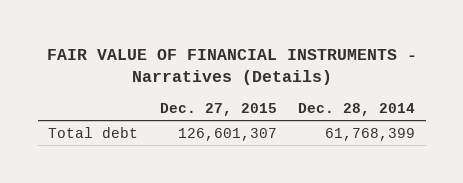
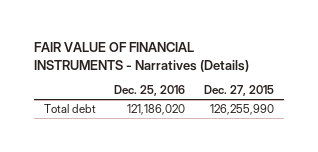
- | Dec. 27, 2015 | Dec. 28, 2014
+ | Dec. 25, 2016 | Dec. 27, 2015
- Total debt | 126,601,307 | 61,768,399
+ Total debt | 121,186,020 | 126,255,990

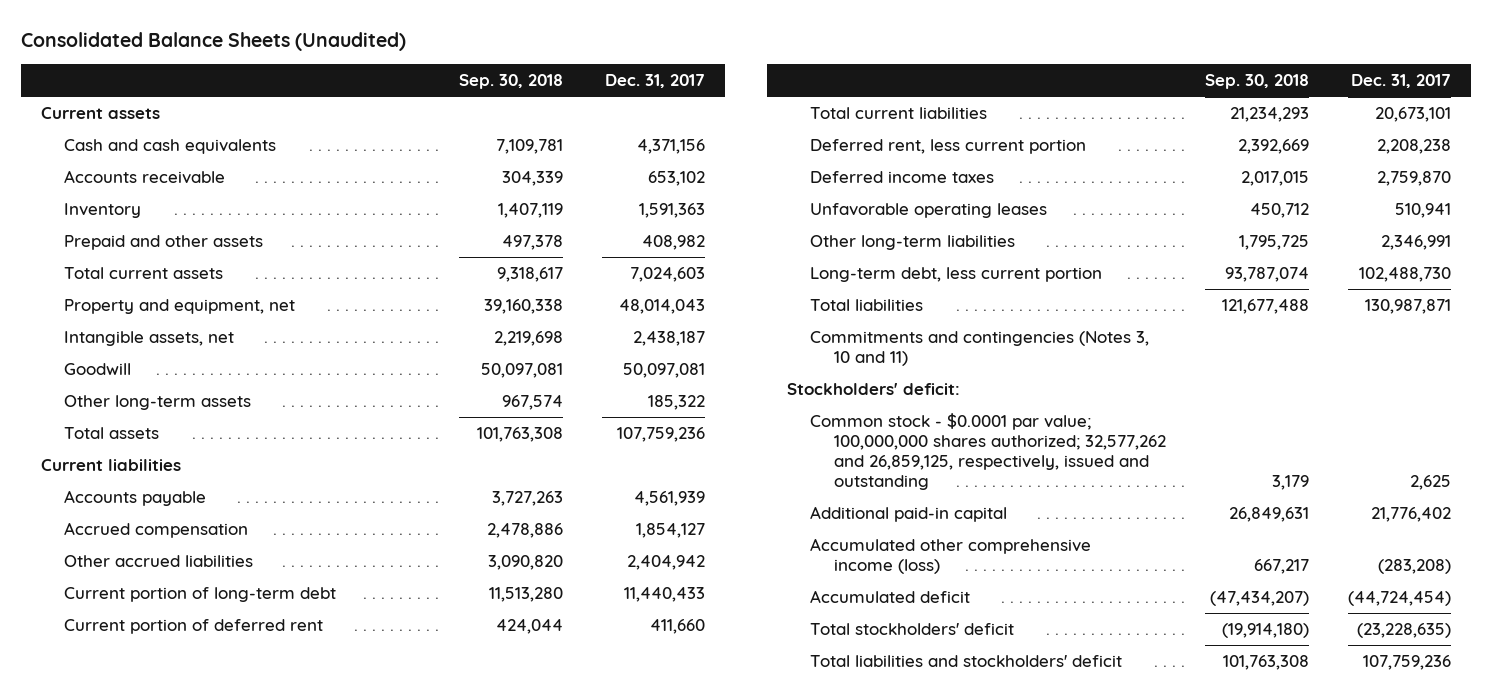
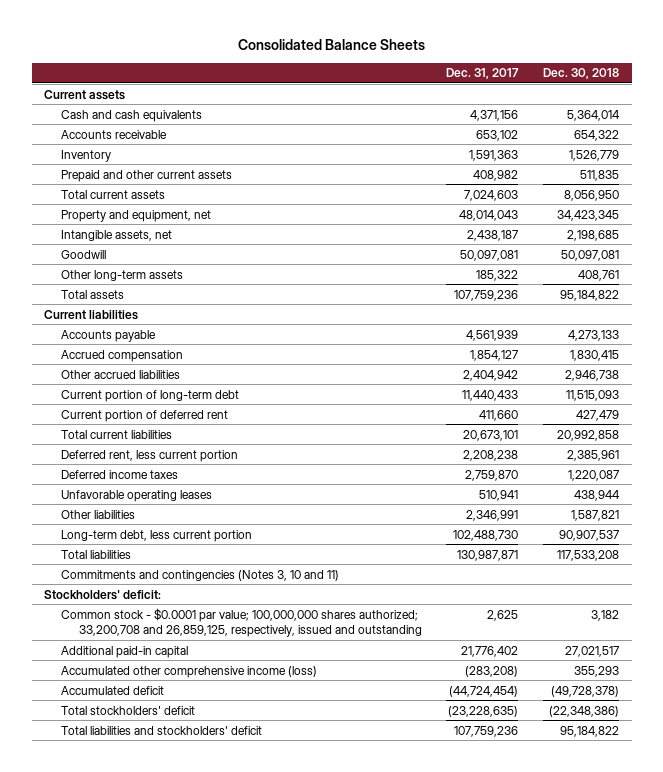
- Consolidated Balance Sheets (Unaudited)
+ Consolidated Balance Sheets
- | Sep. 30, 2018 | Dec. 31, 2017
+ | Dec. 31, 2017 | Dec. 30, 2018
- Prepaid and other assets | 497,378 | 408,982
+ Prepaid and other current assets | 408,982 | 511,835
- Other long-term liabilities | 1,795,725 | 2,346,991
+ Other liabilities | 2,346,991 | 1,587,821
- Common stock - $0.0001 par value; 100,000,000 shares authorized; 32,577,262 and 26,859,125, respectively, issued and outstanding | 3,179 | 2,625
+ Common stock - $0.0001 par value; 100,000,000 shares authorized; 33,200,708 and 26,859,125, respectively, issued and outstanding | 2,625 | 3,182

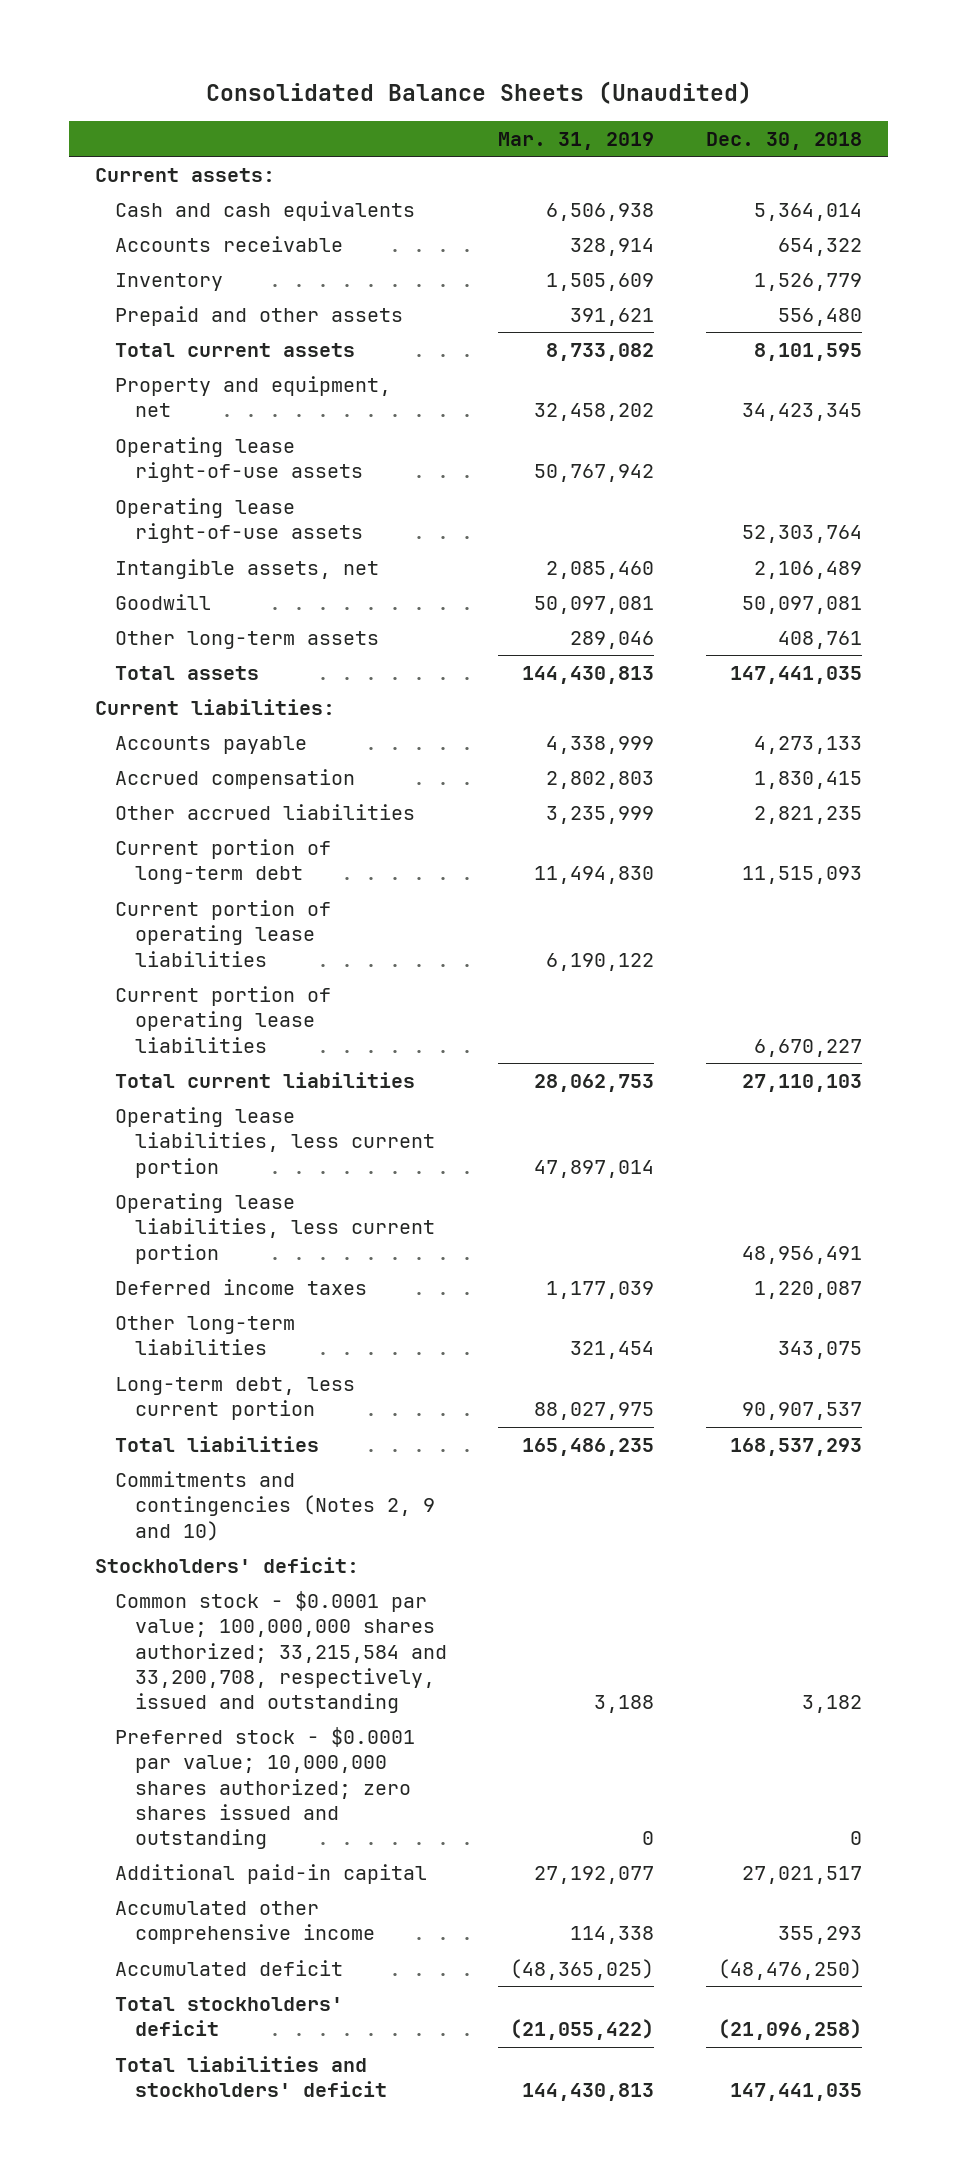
- Consolidated Balance Sheets
+ Consolidated Balance Sheets (Unaudited)
- | Dec. 31, 2017 | Dec. 30, 2018
+ | Mar. 31, 2019 | Dec. 30, 2018
- Current assets
+ Current assets:
- Prepaid and other current assets | 408,982 | 511,835
- Total current assets | 7,024,603 | 8,056,950
+ Prepaid and other assets | 391,621 | 556,480
+ Total current assets | 8,733,082 | 8,101,595
- Intangible assets, net | 2,438,187 | 2,198,685
+ Operating lease right-of-use assets | 50,767,942 |
+ Operating lease right-of-use assets | | 52,303,764
+ Intangible assets, net | 2,085,460 | 2,106,489
- Total assets | 107,759,236 | 95,184,822
- Current liabilities
+ Total assets | 144,430,813 | 147,441,035
+ Current liabilities:
- Other accrued liabilities | 2,404,942 | 2,946,738
+ Other accrued liabilities | 3,235,999 | 2,821,235
- Current portion of deferred rent | 411,660 | 427,479
- Total current liabilities | 20,673,101 | 20,992,858
- Deferred rent, less current portion | 2,208,238 | 2,385,961
+ Current portion of operating lease liabilities | 6,190,122 |
+ Current portion of operating lease liabilities | | 6,670,227
+ Total current liabilities | 28,062,753 | 27,110,103
+ Operating lease liabilities, less current portion | 47,897,014 |
+ Operating lease liabilities, less current portion | | 48,956,491
- Unfavorable operating leases | 510,941 | 438,944
- Other liabilities | 2,346,991 | 1,587,821
+ Other long-term liabilities | 321,454 | 343,075
- Total liabilities | 130,987,871 | 117,533,208
- Commitments and contingencies (Notes 3, 10 and 11)
+ Total liabilities | 165,486,235 | 168,537,293
+ Commitments and contingencies (Notes 2, 9 and 10)
- Common stock - $0.0001 par value; 100,000,000 shares authorized; 33,200,708 and 26,859,125, respectively, issued and outstanding | 2,625 | 3,182
+ Common stock - $0.0001 par value; 100,000,000 shares authorized; 33,215,584 and 33,200,708, respectively, issued and outstanding | 3,188 | 3,182
+ Preferred stock - $0.0001 par value; 10,000,000 shares authorized; zero shares issued and outstanding | 0 | 0
- Accumulated other comprehensive income (loss) | (283,208) | 355,293
- Accumulated deficit | (44,724,454) | (49,728,378)
- Total stockholders' deficit | (23,228,635) | (22,348,386)
- Total liabilities and stockholders' deficit | 107,759,236 | 95,184,822
+ Accumulated other comprehensive income | 114,338 | 355,293
+ Accumulated deficit | (48,365,025) | (48,476,250)
+ Total stockholders' deficit | (21,055,422) | (21,096,258)
+ Total liabilities and stockholders' deficit | 144,430,813 | 147,441,035

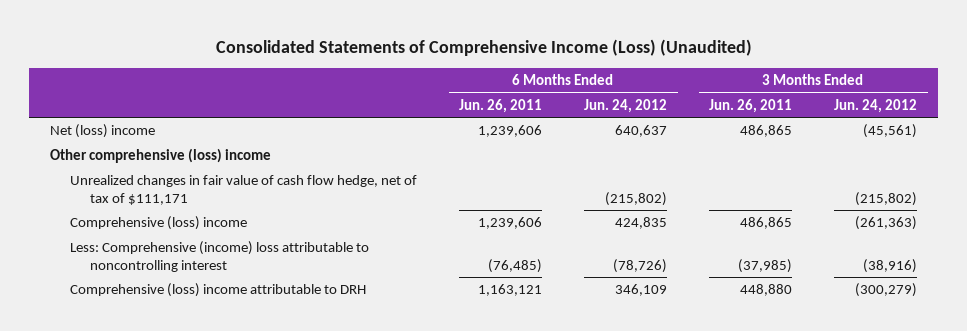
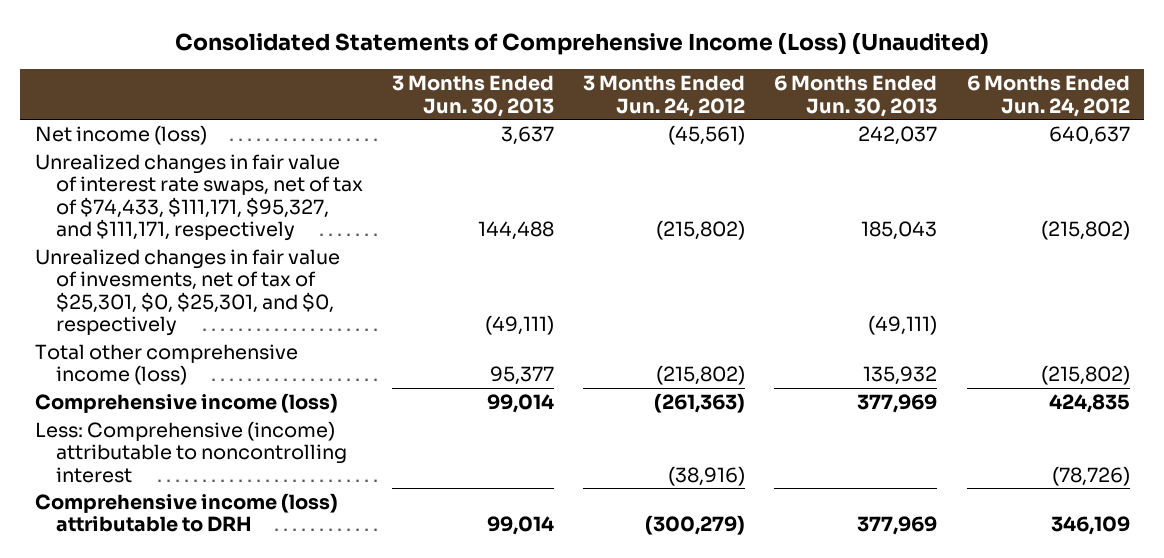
- | 6 Months Ended Jun. 26, 2011 | 6 Months Ended Jun. 24, 2012 | 3 Months Ended Jun. 26, 2011 | 3 Months Ended Jun. 24, 2012
+ | 3 Months Ended Jun. 30, 2013 | 3 Months Ended Jun. 24, 2012 | 6 Months Ended Jun. 30, 2013 | 6 Months Ended Jun. 24, 2012
- Net (loss) income | 1,239,606 | 640,637 | 486,865 | (45,561)
- Other comprehensive (loss) income
- Unrealized changes in fair value of cash flow hedge, net of tax of $111,171 | | (215,802) | | (215,802)
- Comprehensive (loss) income | 1,239,606 | 424,835 | 486,865 | (261,363)
- Less: Comprehensive (income) loss attributable to noncontrolling interest | (76,485) | (78,726) | (37,985) | (38,916)
- Comprehensive (loss) income attributable to DRH | 1,163,121 | 346,109 | 448,880 | (300,279)
+ Net income (loss) | 3,637 | (45,561) | 242,037 | 640,637
+ Unrealized changes in fair value of interest rate swaps, net of tax of $74,433, $111,171, $95,327, and $111,171, respectively | 144,488 | (215,802) | 185,043 | (215,802)
+ Unrealized changes in fair value of invesments, net of tax of $25,301, $0, $25,301, and $0, respectively | (49,111) | | (49,111) |
+ Total other comprehensive income (loss) | 95,377 | (215,802) | 135,932 | (215,802)
+ Comprehensive income (loss) | 99,014 | (261,363) | 377,969 | 424,835
+ Less: Comprehensive (income) attributable to noncontrolling interest | | (38,916) | | (78,726)
+ Comprehensive income (loss) attributable to DRH | 99,014 | (300,279) | 377,969 | 346,109

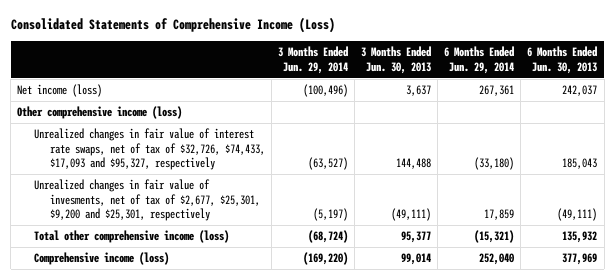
- Consolidated Statements of Comprehensive Income (Loss) (Unaudited)
+ Consolidated Statements of Comprehensive Income (Loss)
- | 3 Months Ended Jun. 30, 2013 | 3 Months Ended Jun. 24, 2012 | 6 Months Ended Jun. 30, 2013 | 6 Months Ended Jun. 24, 2012
+ | 3 Months Ended Jun. 29, 2014 | 3 Months Ended Jun. 30, 2013 | 6 Months Ended Jun. 29, 2014 | 6 Months Ended Jun. 30, 2013
- Unrealized changes in fair value of interest rate swaps, net of tax of $74,433, $111,171, $95,327, and $111,171, respectively | 144,488 | (215,802) | 185,043 | (215,802)
- Unrealized changes in fair value of invesments, net of tax of $25,301, $0, $25,301, and $0, respectively | (49,111) | | (49,111) |
+ Other comprehensive income (loss)
+ Unrealized changes in fair value of interest rate swaps, net of tax of $32,726, $74,433, $17,093 and $95,327, respectively | (63,527) | 144,488 | (33,180) | 185,043
+ Unrealized changes in fair value of invesments, net of tax of $2,677, $25,301, $9,200 and $25,301, respectively | (5,197) | (49,111) | 17,859 | (49,111)
- Less: Comprehensive (income) attributable to noncontrolling interest | | (38,916) | | (78,726)
- Comprehensive income (loss) attributable to DRH | 99,014 | (300,279) | 377,969 | 346,109

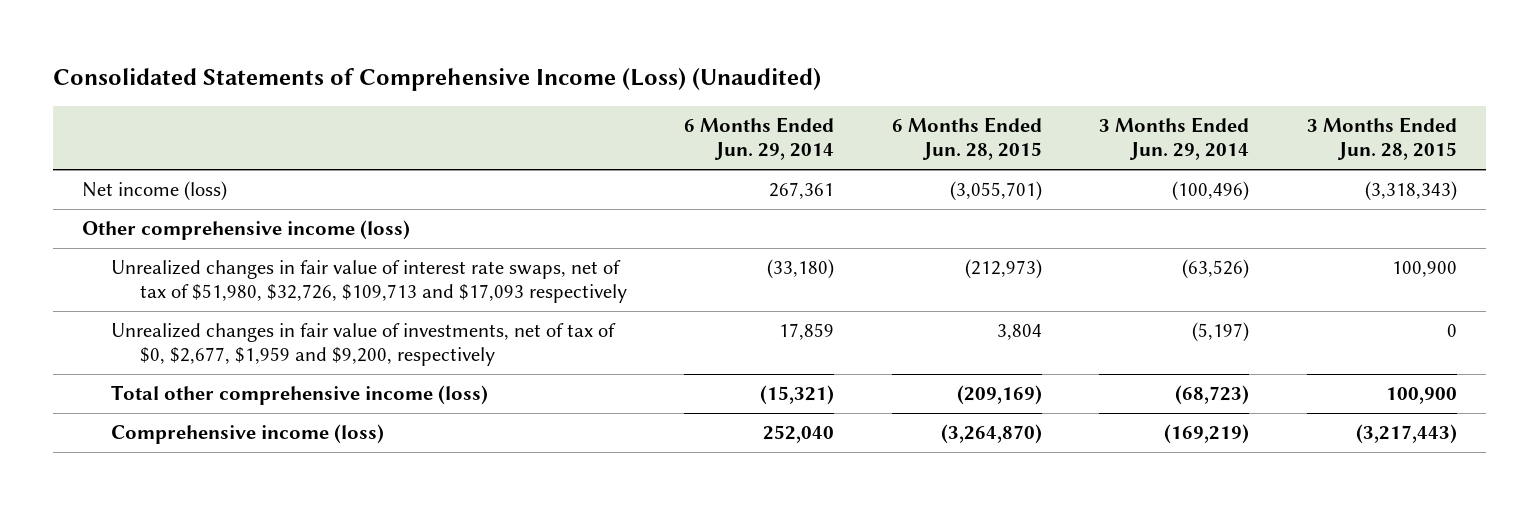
- Consolidated Statements of Comprehensive Income (Loss)
+ Consolidated Statements of Comprehensive Income (Loss) (Unaudited)
- | 3 Months Ended Jun. 29, 2014 | 3 Months Ended Jun. 30, 2013 | 6 Months Ended Jun. 29, 2014 | 6 Months Ended Jun. 30, 2013
+ | 6 Months Ended Jun. 29, 2014 | 6 Months Ended Jun. 28, 2015 | 3 Months Ended Jun. 29, 2014 | 3 Months Ended Jun. 28, 2015
- Unrealized changes in fair value of interest rate swaps, net of tax of $32,726, $74,433, $17,093 and $95,327, respectively | (63,527) | 144,488 | (33,180) | 185,043
- Unrealized changes in fair value of invesments, net of tax of $2,677, $25,301, $9,200 and $25,301, respectively | (5,197) | (49,111) | 17,859 | (49,111)
- Total other comprehensive income (loss) | (68,724) | 95,377 | (15,321) | 135,932
- Comprehensive income (loss) | (169,220) | 99,014 | 252,040 | 377,969
+ Unrealized changes in fair value of interest rate swaps, net of tax of $51,980, $32,726, $109,713 and $17,093 respectively | (33,180) | (212,973) | (63,526) | 100,900
+ Unrealized changes in fair value of investments, net of tax of $0, $2,677, $1,959 and $9,200, respectively | 17,859 | 3,804 | (5,197) | 0
+ Total other comprehensive income (loss) | (15,321) | (209,169) | (68,723) | 100,900
+ Comprehensive income (loss) | 252,040 | (3,264,870) | (169,219) | (3,217,443)

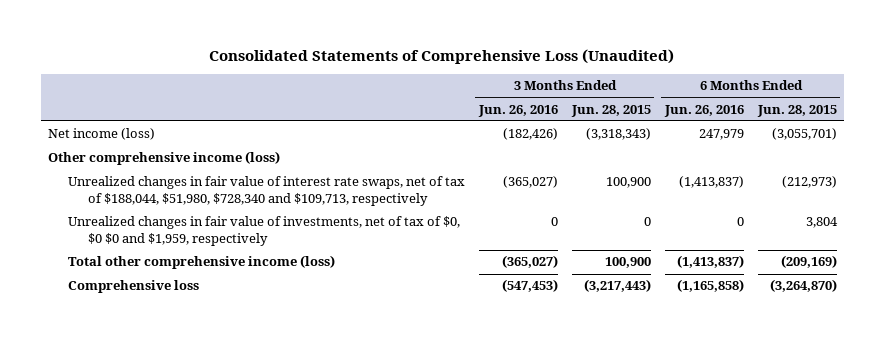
- Consolidated Statements of Comprehensive Income (Loss) (Unaudited)
+ Consolidated Statements of Comprehensive Loss (Unaudited)
- | 6 Months Ended Jun. 29, 2014 | 6 Months Ended Jun. 28, 2015 | 3 Months Ended Jun. 29, 2014 | 3 Months Ended Jun. 28, 2015
+ | 3 Months Ended Jun. 26, 2016 | 3 Months Ended Jun. 28, 2015 | 6 Months Ended Jun. 26, 2016 | 6 Months Ended Jun. 28, 2015
- Unrealized changes in fair value of interest rate swaps, net of tax of $51,980, $32,726, $109,713 and $17,093 respectively | (33,180) | (212,973) | (63,526) | 100,900
- Unrealized changes in fair value of investments, net of tax of $0, $2,677, $1,959 and $9,200, respectively | 17,859 | 3,804 | (5,197) | 0
+ Unrealized changes in fair value of interest rate swaps, net of tax of $188,044, $51,980, $728,340 and $109,713, respectively | (365,027) | 100,900 | (1,413,837) | (212,973)
+ Unrealized changes in fair value of investments, net of tax of $0, $0 $0 and $1,959, respectively | 0 | 0 | 0 | 3,804
- Comprehensive income (loss) | 252,040 | (3,264,870) | (169,219) | (3,217,443)
+ Comprehensive loss | (547,453) | (3,217,443) | (1,165,858) | (3,264,870)

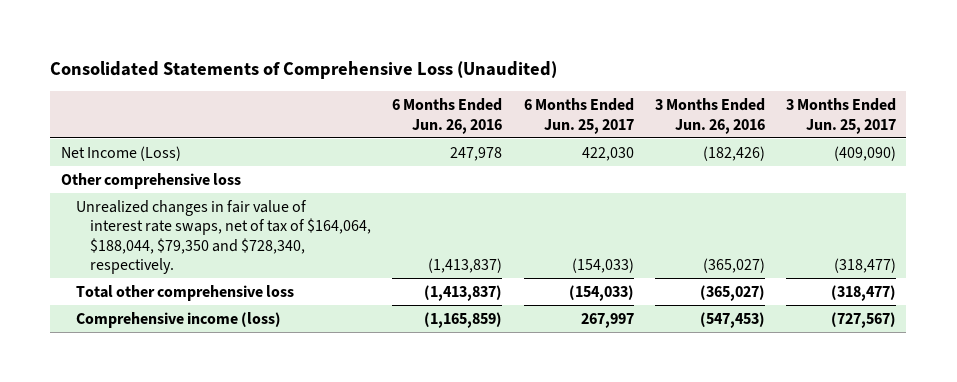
- | 3 Months Ended Jun. 26, 2016 | 3 Months Ended Jun. 28, 2015 | 6 Months Ended Jun. 26, 2016 | 6 Months Ended Jun. 28, 2015
+ | 6 Months Ended Jun. 26, 2016 | 6 Months Ended Jun. 25, 2017 | 3 Months Ended Jun. 26, 2016 | 3 Months Ended Jun. 25, 2017
- Net income (loss) | (182,426) | (3,318,343) | 247,979 | (3,055,701)
- Other comprehensive income (loss)
- Unrealized changes in fair value of interest rate swaps, net of tax of $188,044, $51,980, $728,340 and $109,713, respectively | (365,027) | 100,900 | (1,413,837) | (212,973)
- Unrealized changes in fair value of investments, net of tax of $0, $0 $0 and $1,959, respectively | 0 | 0 | 0 | 3,804
- Total other comprehensive income (loss) | (365,027) | 100,900 | (1,413,837) | (209,169)
- Comprehensive loss | (547,453) | (3,217,443) | (1,165,858) | (3,264,870)
+ Net Income (Loss) | 247,978 | 422,030 | (182,426) | (409,090)
+ Other comprehensive loss
+ Unrealized changes in fair value of interest rate swaps, net of tax of $164,064, $188,044, $79,350 and $728,340, respectively. | (1,413,837) | (154,033) | (365,027) | (318,477)
+ Total other comprehensive loss | (1,413,837) | (154,033) | (365,027) | (318,477)
+ Comprehensive income (loss) | (1,165,859) | 267,997 | (547,453) | (727,567)

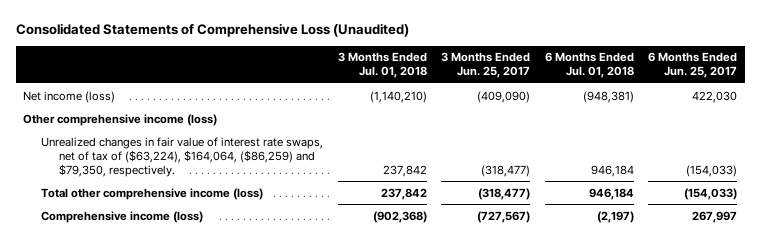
- | 6 Months Ended Jun. 26, 2016 | 6 Months Ended Jun. 25, 2017 | 3 Months Ended Jun. 26, 2016 | 3 Months Ended Jun. 25, 2017
+ | 3 Months Ended Jul. 01, 2018 | 3 Months Ended Jun. 25, 2017 | 6 Months Ended Jul. 01, 2018 | 6 Months Ended Jun. 25, 2017
- Net Income (Loss) | 247,978 | 422,030 | (182,426) | (409,090)
- Other comprehensive loss
- Unrealized changes in fair value of interest rate swaps, net of tax of $164,064, $188,044, $79,350 and $728,340, respectively. | (1,413,837) | (154,033) | (365,027) | (318,477)
- Total other comprehensive loss | (1,413,837) | (154,033) | (365,027) | (318,477)
+ Net income (loss) | (1,140,210) | (409,090) | (948,381) | 422,030
+ Other comprehensive income (loss)
+ Unrealized changes in fair value of interest rate swaps, net of tax of ($63,224), $164,064, ($86,259) and $79,350, respectively. | 237,842 | (318,477) | 946,184 | (154,033)
+ Total other comprehensive income (loss) | 237,842 | (318,477) | 946,184 | (154,033)

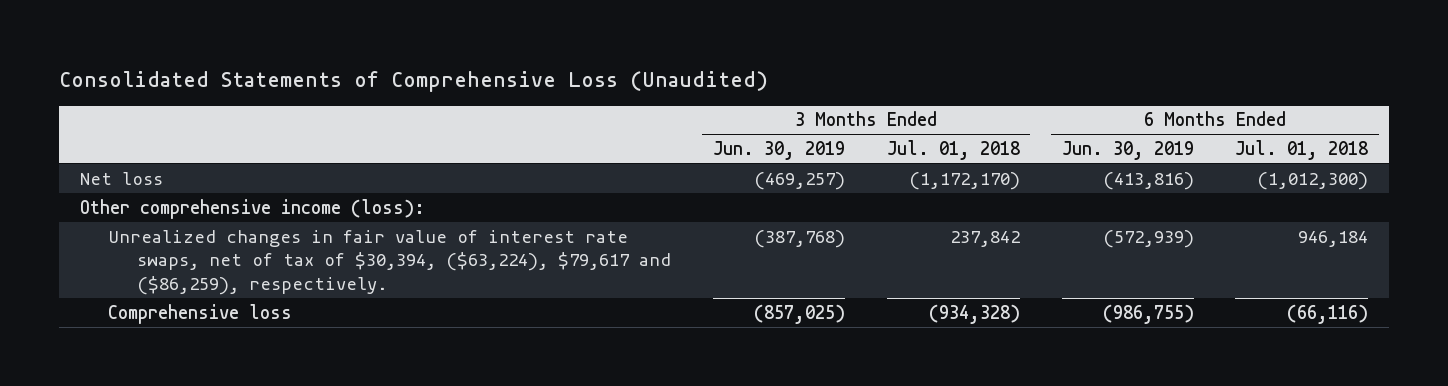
- | 3 Months Ended Jul. 01, 2018 | 3 Months Ended Jun. 25, 2017 | 6 Months Ended Jul. 01, 2018 | 6 Months Ended Jun. 25, 2017
+ | 3 Months Ended Jun. 30, 2019 | 3 Months Ended Jul. 01, 2018 | 6 Months Ended Jun. 30, 2019 | 6 Months Ended Jul. 01, 2018
- Net income (loss) | (1,140,210) | (409,090) | (948,381) | 422,030
- Other comprehensive income (loss)
- Unrealized changes in fair value of interest rate swaps, net of tax of ($63,224), $164,064, ($86,259) and $79,350, respectively. | 237,842 | (318,477) | 946,184 | (154,033)
- Total other comprehensive income (loss) | 237,842 | (318,477) | 946,184 | (154,033)
- Comprehensive income (loss) | (902,368) | (727,567) | (2,197) | 267,997
+ Net loss | (469,257) | (1,172,170) | (413,816) | (1,012,300)
+ Other comprehensive income (loss):
+ Unrealized changes in fair value of interest rate swaps, net of tax of $30,394, ($63,224), $79,617 and ($86,259), respectively. | (387,768) | 237,842 | (572,939) | 946,184
+ Comprehensive loss | (857,025) | (934,328) | (986,755) | (66,116)

